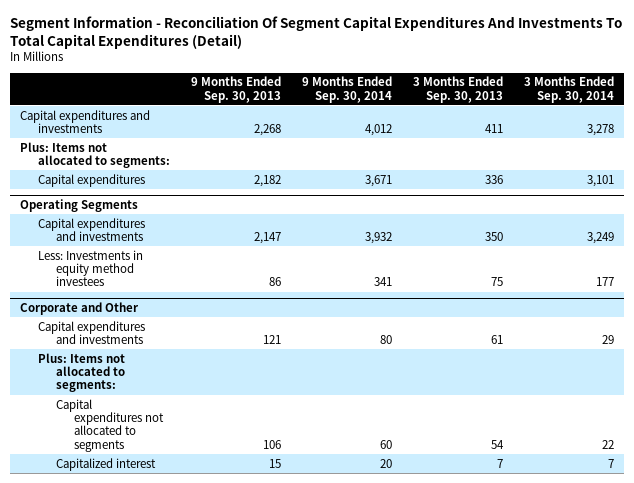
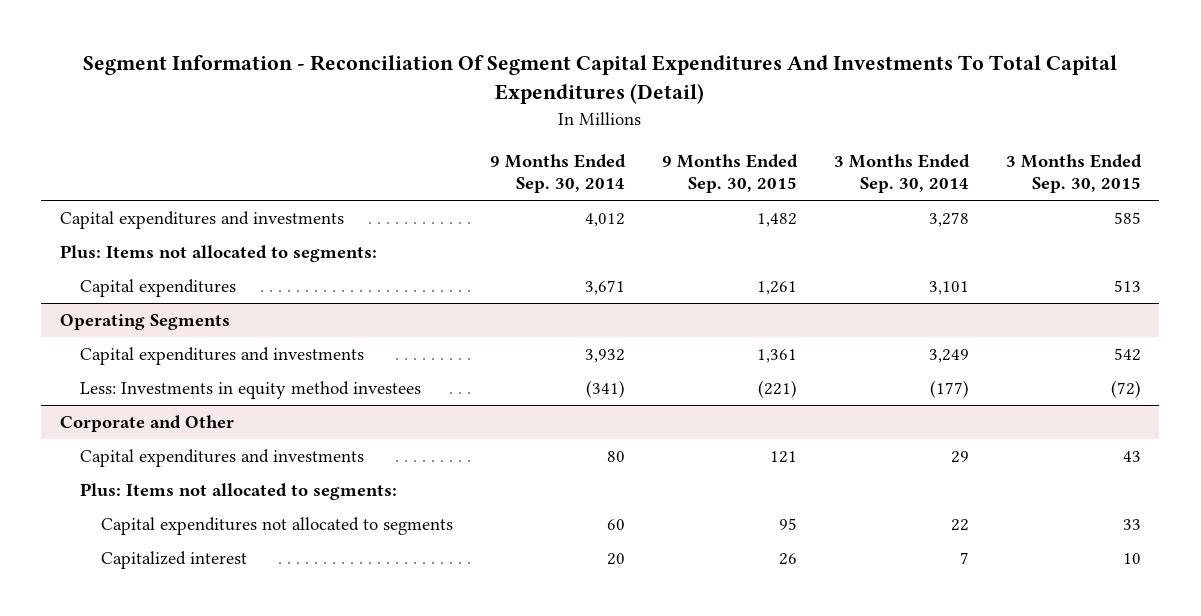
- | 9 Months Ended Sep. 30, 2013 | 9 Months Ended Sep. 30, 2014 | 3 Months Ended Sep. 30, 2013 | 3 Months Ended Sep. 30, 2014
+ | 9 Months Ended Sep. 30, 2014 | 9 Months Ended Sep. 30, 2015 | 3 Months Ended Sep. 30, 2014 | 3 Months Ended Sep. 30, 2015
@ Operating Segments
- Less: Investments in equity method investees | 86 | 341 | 75 | 177
+ Less: Investments in equity method investees | (341) | (221) | (177) | (72)

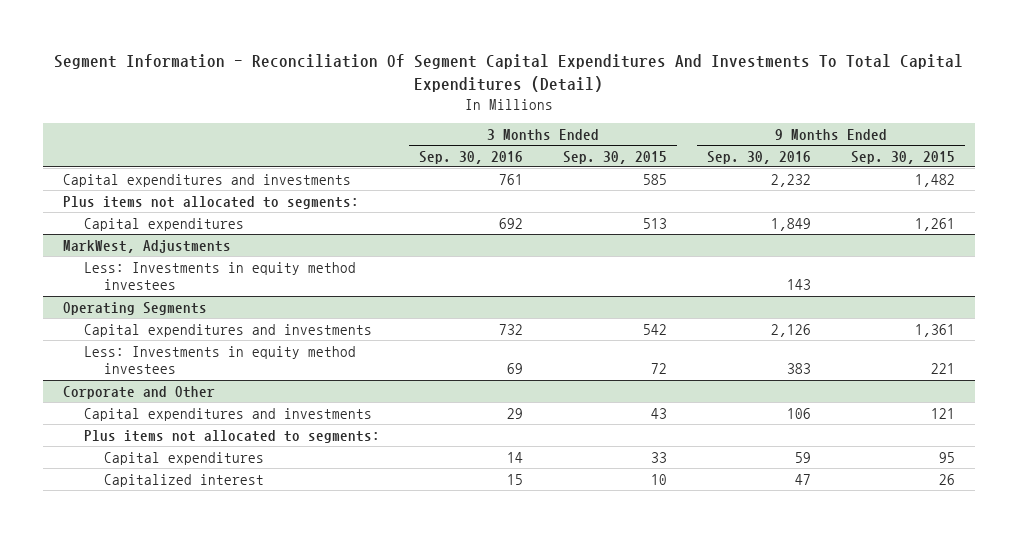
- | 9 Months Ended Sep. 30, 2014 | 9 Months Ended Sep. 30, 2015 | 3 Months Ended Sep. 30, 2014 | 3 Months Ended Sep. 30, 2015
+ | 3 Months Ended Sep. 30, 2016 | 3 Months Ended Sep. 30, 2015 | 9 Months Ended Sep. 30, 2016 | 9 Months Ended Sep. 30, 2015
- Plus: Items not allocated to segments:
+ Plus items not allocated to segments:
+ MarkWest, Adjustments
+ Less: Investments in equity method investees | | | 143 |
@ Operating Segments
- Less: Investments in equity method investees | (341) | (221) | (177) | (72)
+ Less: Investments in equity method investees | 69 | 72 | 383 | 221
@ Corporate and Other
- Plus: Items not allocated to segments:
- Capital expenditures not allocated to segments | 60 | 95 | 22 | 33
+ Plus items not allocated to segments:
+ Capital expenditures | 14 | 33 | 59 | 95

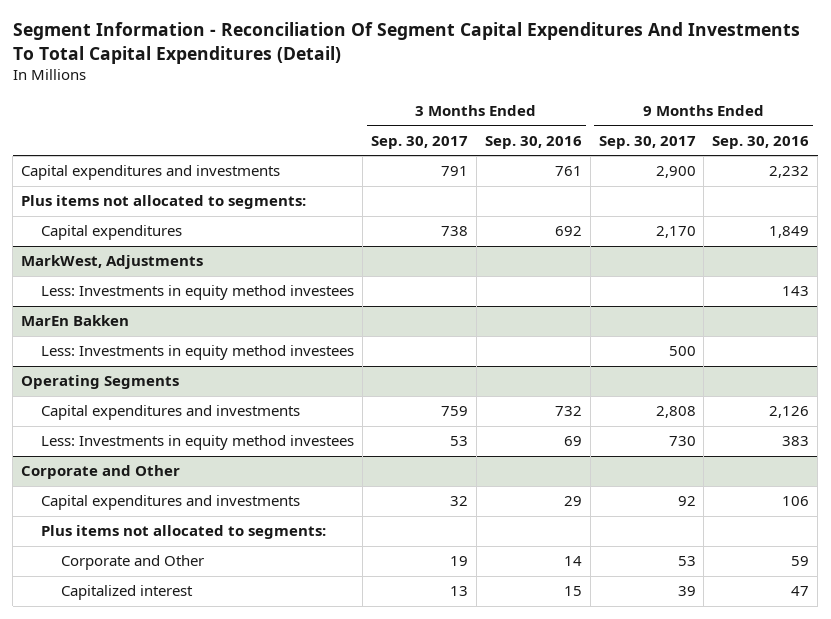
- | 3 Months Ended Sep. 30, 2016 | 3 Months Ended Sep. 30, 2015 | 9 Months Ended Sep. 30, 2016 | 9 Months Ended Sep. 30, 2015
+ | 3 Months Ended Sep. 30, 2017 | 3 Months Ended Sep. 30, 2016 | 9 Months Ended Sep. 30, 2017 | 9 Months Ended Sep. 30, 2016
+ MarEn Bakken
+ Less: Investments in equity method investees | | | 500 |
@ Corporate and Other
- Capital expenditures | 14 | 33 | 59 | 95
+ Corporate and Other | 19 | 14 | 53 | 59

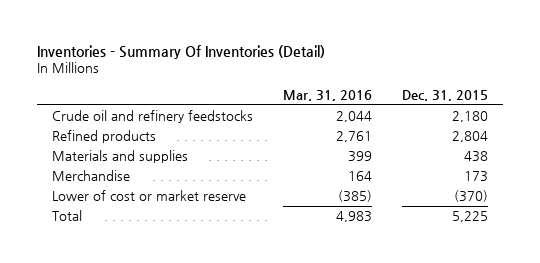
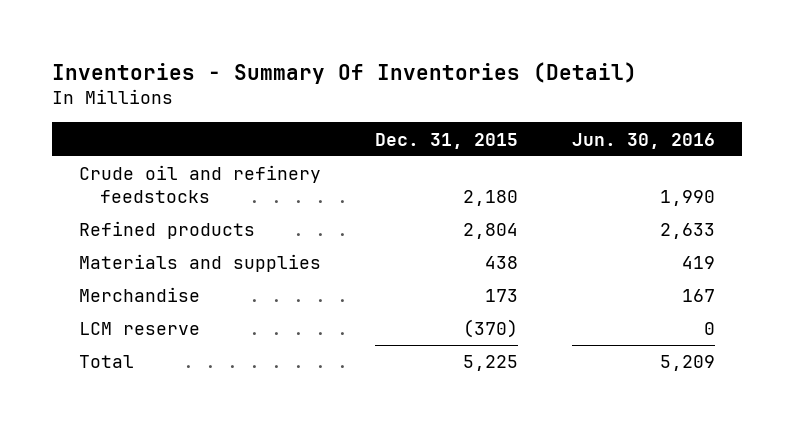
- | Mar. 31, 2016 | Dec. 31, 2015
+ | Dec. 31, 2015 | Jun. 30, 2016
- Lower of cost or market reserve | (385) | (370)
+ LCM reserve | (370) | 0

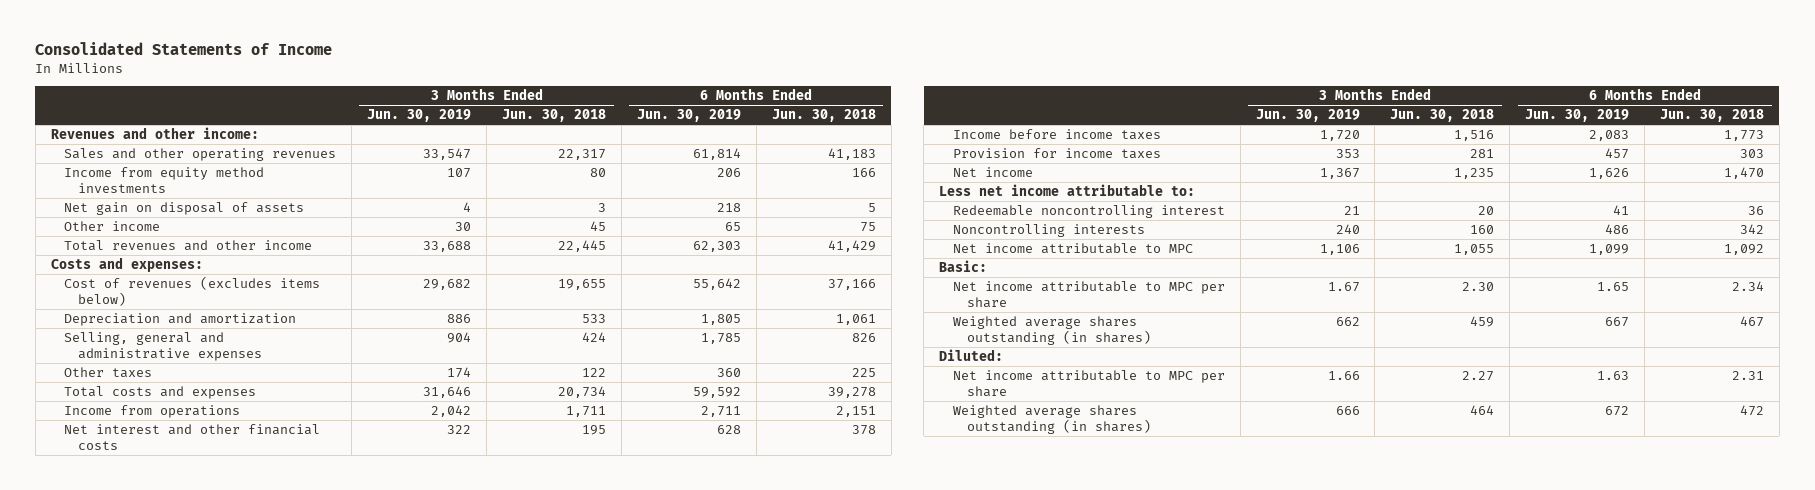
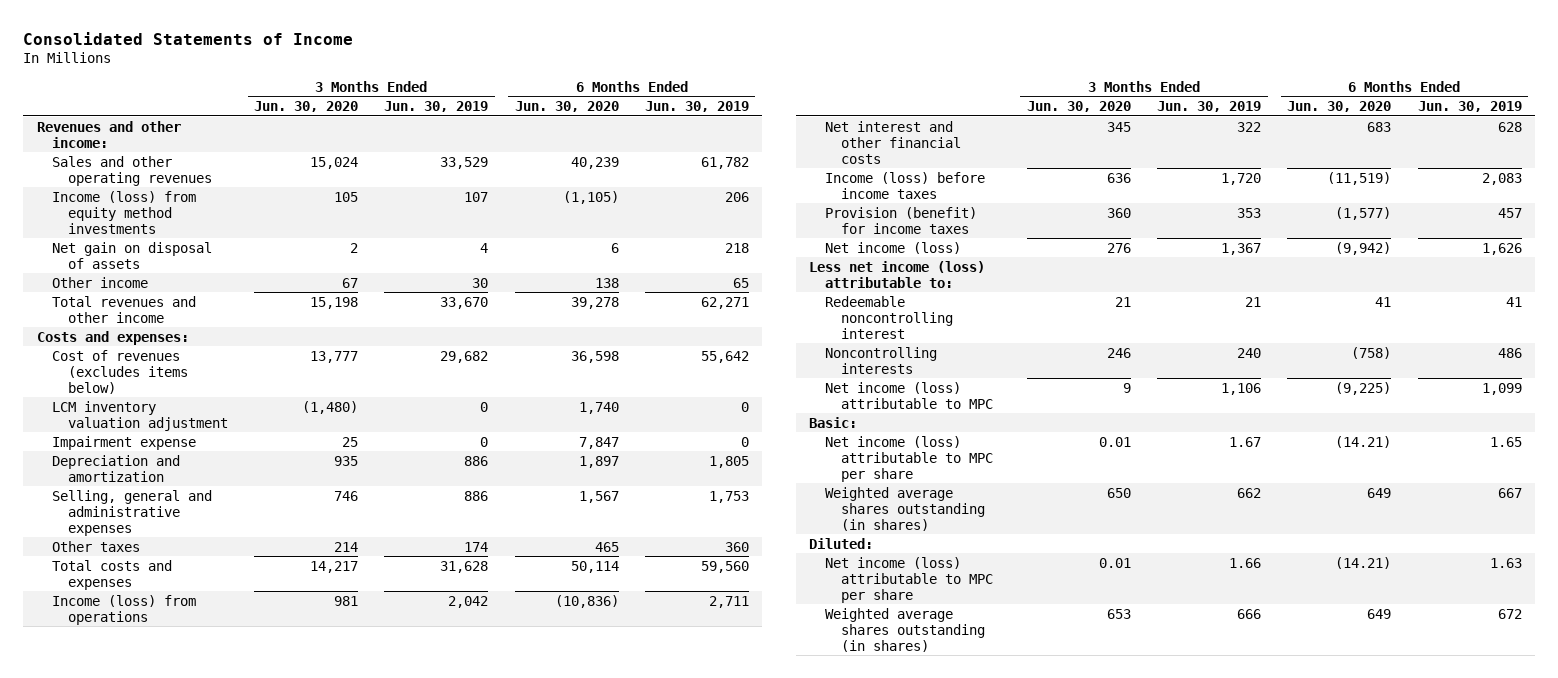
- | 3 Months Ended Jun. 30, 2019 | 3 Months Ended Jun. 30, 2018 | 6 Months Ended Jun. 30, 2019 | 6 Months Ended Jun. 30, 2018
+ | 3 Months Ended Jun. 30, 2020 | 3 Months Ended Jun. 30, 2019 | 6 Months Ended Jun. 30, 2020 | 6 Months Ended Jun. 30, 2019
- Sales and other operating revenues | 33,547 | 22,317 | 61,814 | 41,183
- Income from equity method investments | 107 | 80 | 206 | 166
+ Sales and other operating revenues | 15,024 | 33,529 | 40,239 | 61,782
+ Income (loss) from equity method investments | 105 | 107 | (1,105) | 206
- Total revenues and other income | 33,688 | 22,445 | 62,303 | 41,429
+ Total revenues and other income | 15,198 | 33,670 | 39,278 | 62,271
+ LCM inventory valuation adjustment | (1,480) | 0 | 1,740 | 0
+ Impairment expense | 25 | 0 | 7,847 | 0
- Selling, general and administrative expenses | 904 | 424 | 1,785 | 826
+ Selling, general and administrative expenses | 746 | 886 | 1,567 | 1,753
- Total costs and expenses | 31,646 | 20,734 | 59,592 | 39,278
- Income from operations | 2,042 | 1,711 | 2,711 | 2,151
+ Total costs and expenses | 14,217 | 31,628 | 50,114 | 59,560
+ Income (loss) from operations | 981 | 2,042 | (10,836) | 2,711
- Income before income taxes | 1,720 | 1,516 | 2,083 | 1,773
- Provision for income taxes | 353 | 281 | 457 | 303
- Net income | 1,367 | 1,235 | 1,626 | 1,470
- Less net income attributable to:
+ Income (loss) before income taxes | 636 | 1,720 | (11,519) | 2,083
+ Provision (benefit) for income taxes | 360 | 353 | (1,577) | 457
+ Net income (loss) | 276 | 1,367 | (9,942) | 1,626
+ Less net income (loss) attributable to:
- Net income attributable to MPC | 1,106 | 1,055 | 1,099 | 1,092
+ Net income (loss) attributable to MPC | 9 | 1,106 | (9,225) | 1,099
- Net income attributable to MPC per share | 1.67 | 2.30 | 1.65 | 2.34
+ Net income (loss) attributable to MPC per share | 0.01 | 1.67 | (14.21) | 1.65
- Net income attributable to MPC per share | 1.66 | 2.27 | 1.63 | 2.31
+ Net income (loss) attributable to MPC per share | 0.01 | 1.66 | (14.21) | 1.63

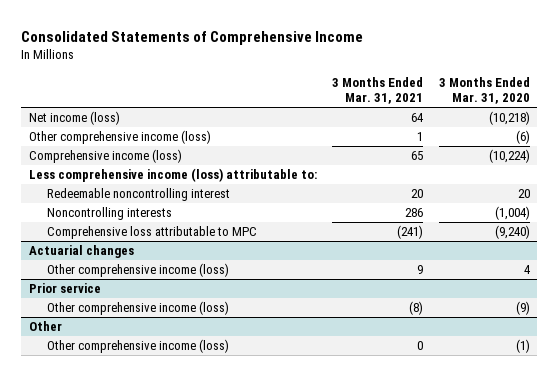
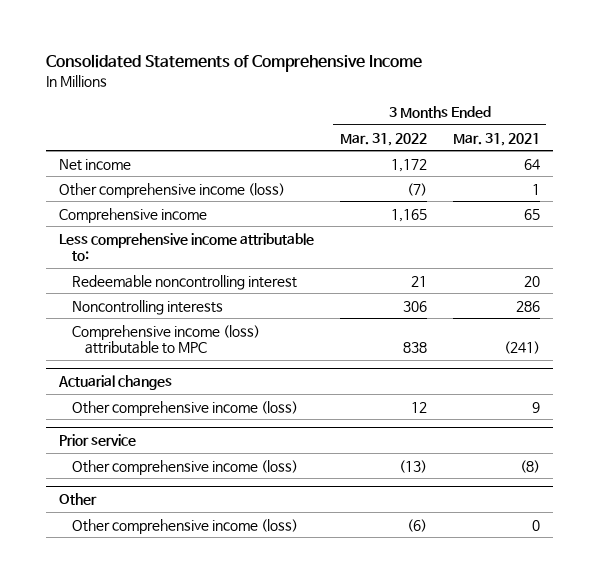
- | 3 Months Ended Mar. 31, 2021 | 3 Months Ended Mar. 31, 2020
+ | 3 Months Ended Mar. 31, 2022 | 3 Months Ended Mar. 31, 2021
- Net income (loss) | 64 | (10,218)
+ Net income | 1,172 | 64
- Comprehensive income (loss) | 65 | (10,224)
- Less comprehensive income (loss) attributable to:
+ Comprehensive income | 1,165 | 65
+ Less comprehensive income attributable to:
- Comprehensive loss attributable to MPC | (241) | (9,240)
+ Comprehensive income (loss) attributable to MPC | 838 | (241)

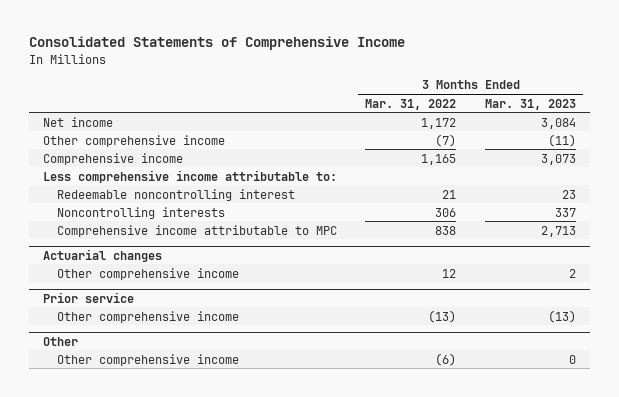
- | 3 Months Ended Mar. 31, 2022 | 3 Months Ended Mar. 31, 2021
+ | 3 Months Ended Mar. 31, 2022 | 3 Months Ended Mar. 31, 2023
- Other comprehensive income (loss) | (7) | 1
+ Other comprehensive income | (7) | (11)
- Comprehensive income (loss) attributable to MPC | 838 | (241)
+ Comprehensive income attributable to MPC | 838 | 2,713
@ Actuarial changes
- Other comprehensive income (loss) | 12 | 9
+ Other comprehensive income | 12 | 2
@ Prior service
- Other comprehensive income (loss) | (13) | (8)
+ Other comprehensive income | (13) | (13)
@ Other
- Other comprehensive income (loss) | (6) | 0
+ Other comprehensive income | (6) | 0

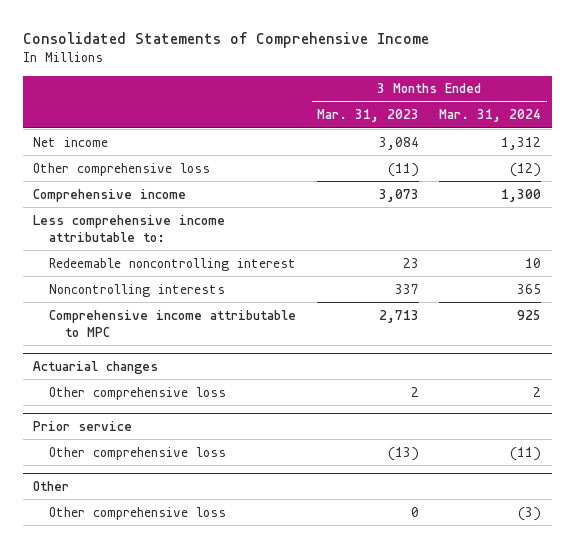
- | 3 Months Ended Mar. 31, 2022 | 3 Months Ended Mar. 31, 2023
+ | 3 Months Ended Mar. 31, 2023 | 3 Months Ended Mar. 31, 2024
- Other comprehensive income | (7) | (11)
+ Other comprehensive loss | (11) | (12)
@ Actuarial changes
- Other comprehensive income | 12 | 2
+ Other comprehensive loss | 2 | 2
@ Prior service
- Other comprehensive income | (13) | (13)
+ Other comprehensive loss | (13) | (11)
@ Other
- Other comprehensive income | (6) | 0
+ Other comprehensive loss | 0 | (3)

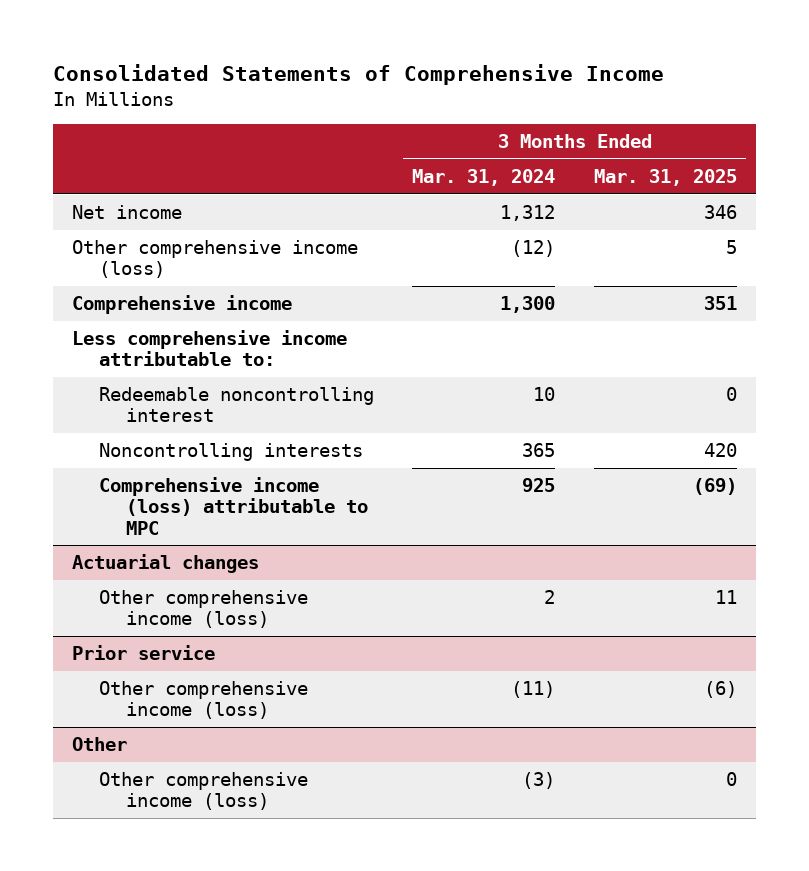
- | 3 Months Ended Mar. 31, 2023 | 3 Months Ended Mar. 31, 2024
+ | 3 Months Ended Mar. 31, 2024 | 3 Months Ended Mar. 31, 2025
- Other comprehensive loss | (11) | (12)
+ Other comprehensive income (loss) | (12) | 5
- Comprehensive income attributable to MPC | 2,713 | 925
+ Comprehensive income (loss) attributable to MPC | 925 | (69)
@ Actuarial changes
- Other comprehensive loss | 2 | 2
+ Other comprehensive income (loss) | 2 | 11
@ Prior service
- Other comprehensive loss | (13) | (11)
+ Other comprehensive income (loss) | (11) | (6)
@ Other
- Other comprehensive loss | 0 | (3)
+ Other comprehensive income (loss) | (3) | 0

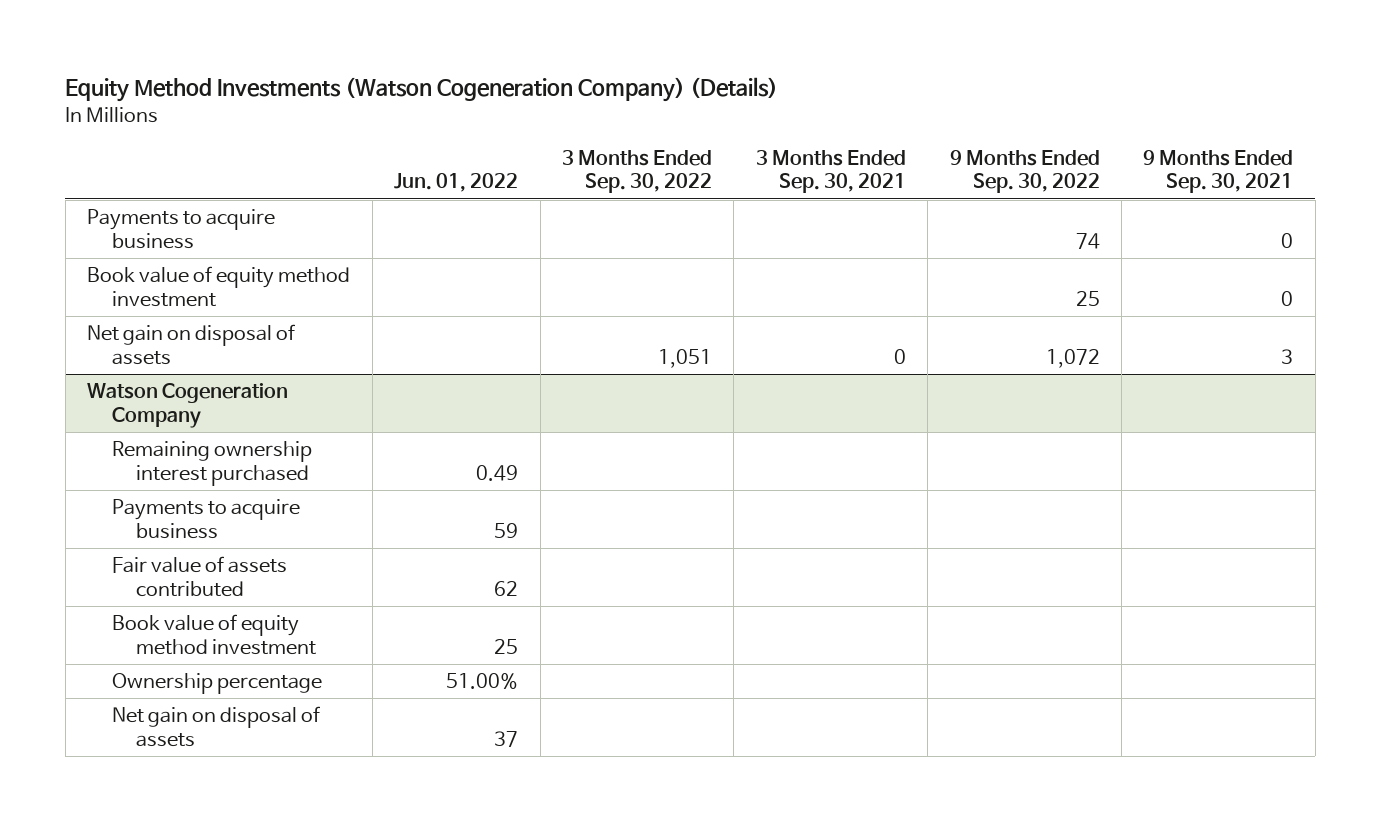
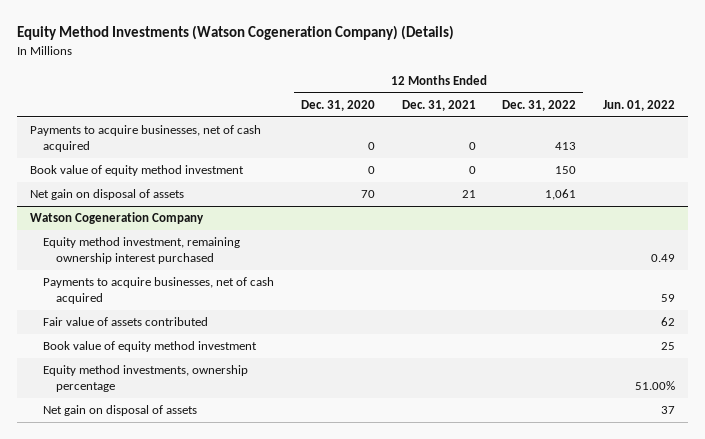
- | Jun. 01, 2022 | 3 Months Ended Sep. 30, 2022 | 3 Months Ended Sep. 30, 2021 | 9 Months Ended Sep. 30, 2022 | 9 Months Ended Sep. 30, 2021
+ | 12 Months Ended Dec. 31, 2020 | 12 Months Ended Dec. 31, 2021 | 12 Months Ended Dec. 31, 2022 | Jun. 01, 2022
- Payments to acquire business | | | | 74 | 0
+ Payments to acquire businesses, net of cash acquired | 0 | 0 | 413 |
@ Watson Cogeneration Company
- Remaining ownership interest purchased | 0.49 | | | |
- Payments to acquire business | 59 | | | |
+ Equity method investment, remaining ownership interest purchased | | | | 0.49
+ Payments to acquire businesses, net of cash acquired | | | | 59
- Ownership percentage | 51.00% | | | |
+ Equity method investments, ownership percentage | | | | 51.00%

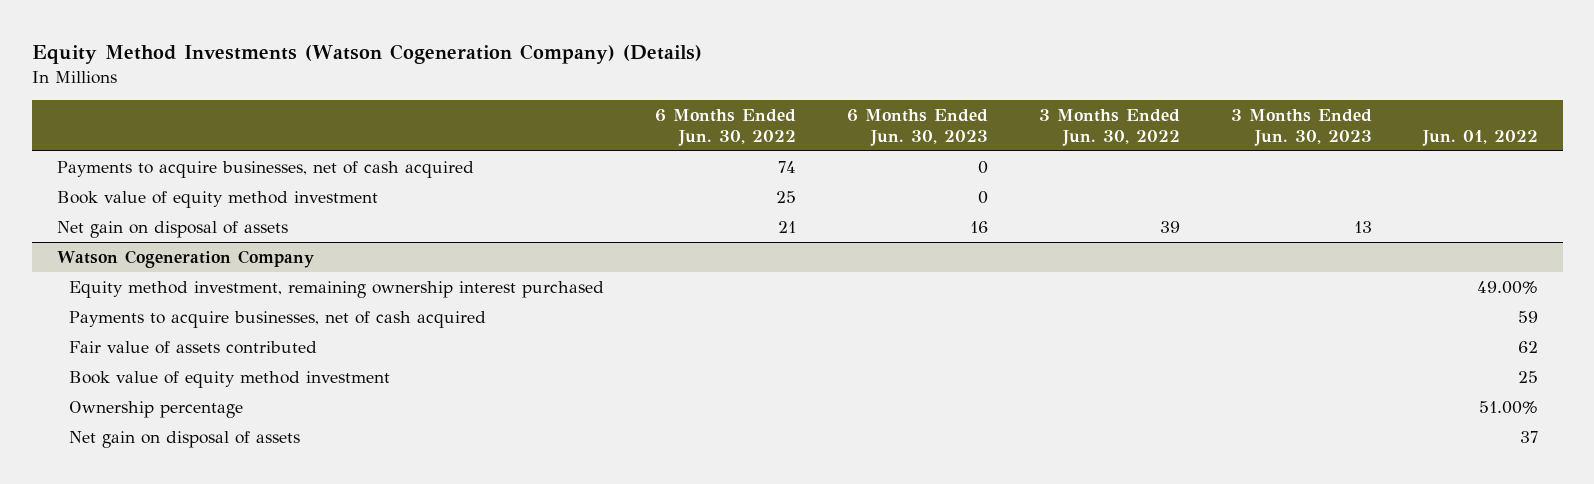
- | 12 Months Ended Dec. 31, 2020 | 12 Months Ended Dec. 31, 2021 | 12 Months Ended Dec. 31, 2022 | Jun. 01, 2022
+ | 6 Months Ended Jun. 30, 2022 | 6 Months Ended Jun. 30, 2023 | 3 Months Ended Jun. 30, 2022 | 3 Months Ended Jun. 30, 2023 | Jun. 01, 2022
@ Watson Cogeneration Company
- Equity method investment, remaining ownership interest purchased | | | | 0.49
+ Equity method investment, remaining ownership interest purchased | | | | | 49.00%
- Equity method investments, ownership percentage | | | | 51.00%
+ Ownership percentage | | | | | 51.00%

